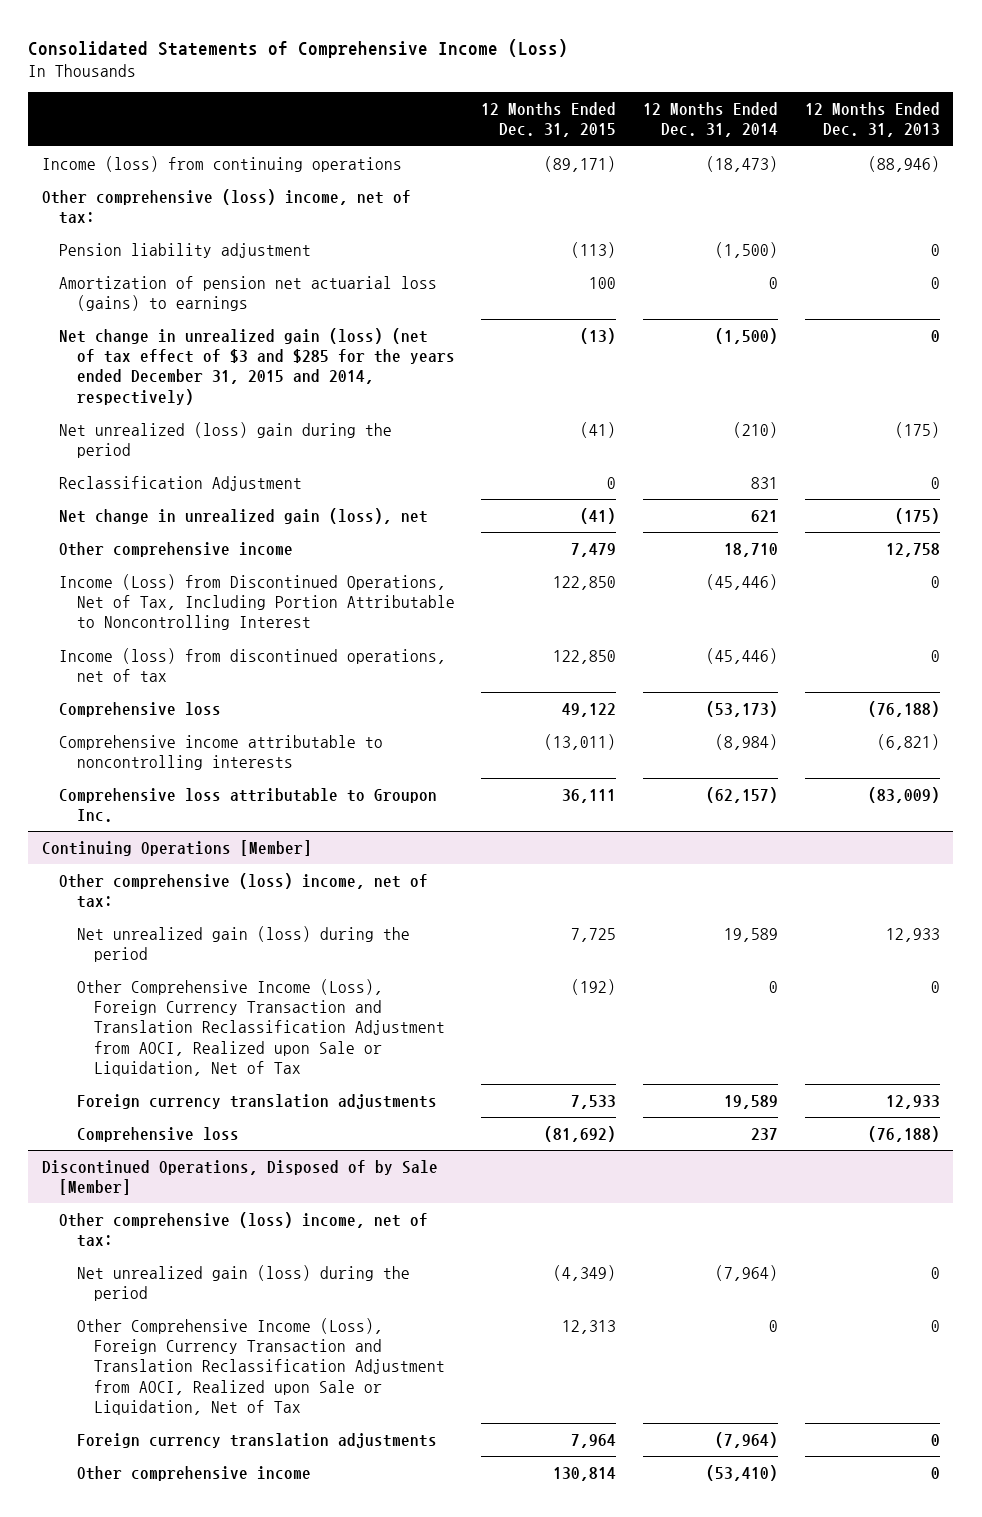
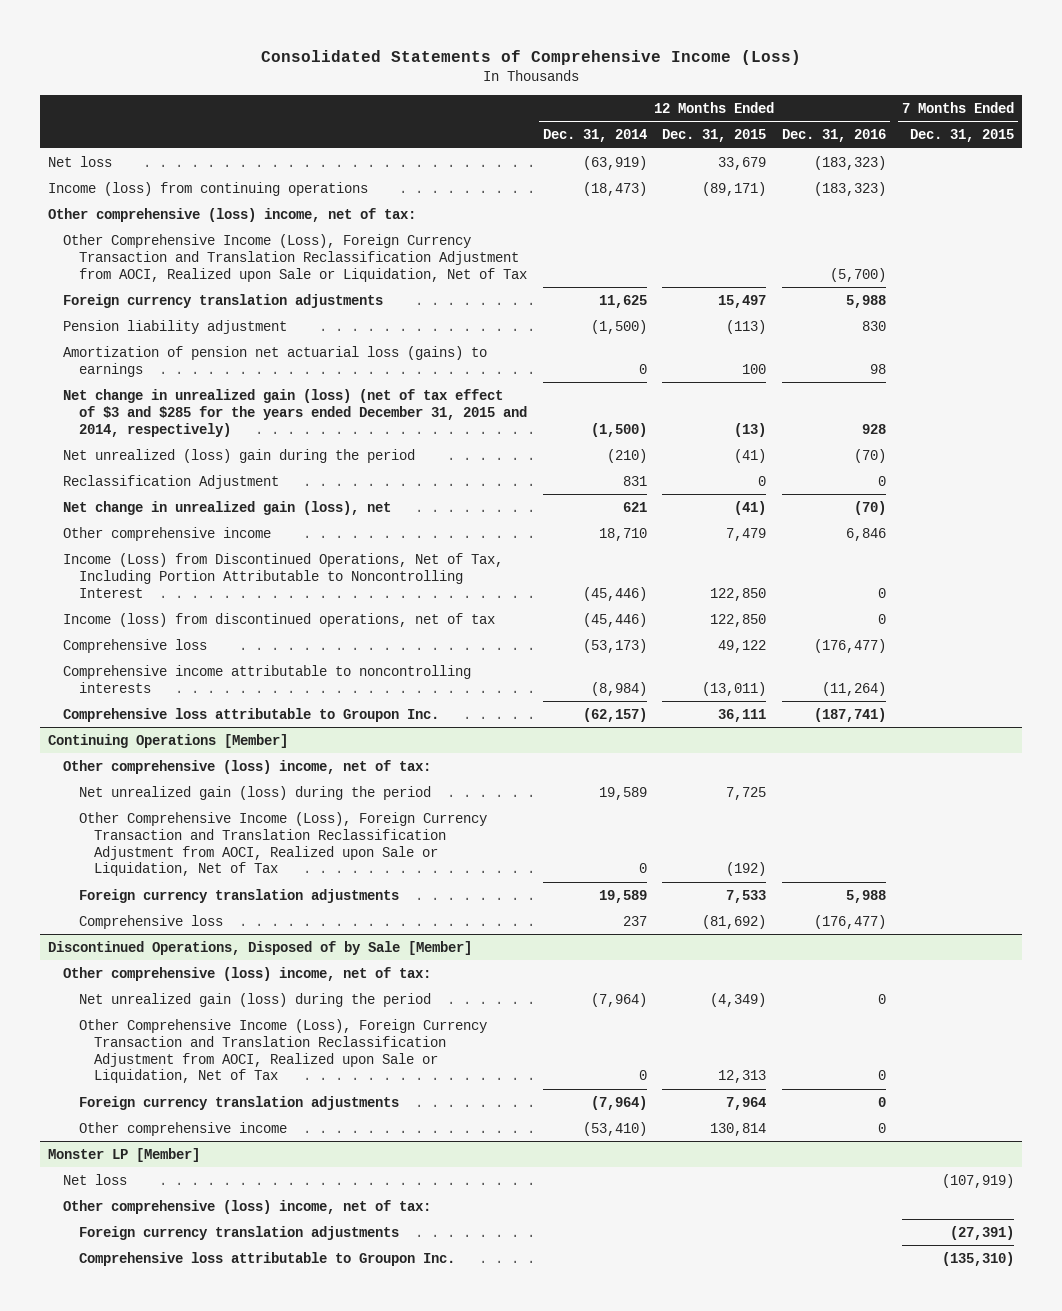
- | 12 Months Ended Dec. 31, 2015 | 12 Months Ended Dec. 31, 2014 | 12 Months Ended Dec. 31, 2013
+ | 12 Months Ended Dec. 31, 2014 | 12 Months Ended Dec. 31, 2015 | 12 Months Ended Dec. 31, 2016 | 7 Months Ended Dec. 31, 2015
+ Net loss | (63,919) | 33,679 | (183,323) |
+ Other Comprehensive Income (Loss), Foreign Currency Transaction and Translation Reclassification Adjustment from AOCI, Realized upon Sale or Liquidation, Net of Tax | | | (5,700) |
+ Foreign currency translation adjustments | 11,625 | 15,497 | 5,988 |
+ Monster LP [Member]
+ Net loss | | | | (107,919)
+ Other comprehensive (loss) income, net of tax:
+ Foreign currency translation adjustments | | | | (27,391)
+ Comprehensive loss attributable to Groupon Inc. | | | | (135,310)

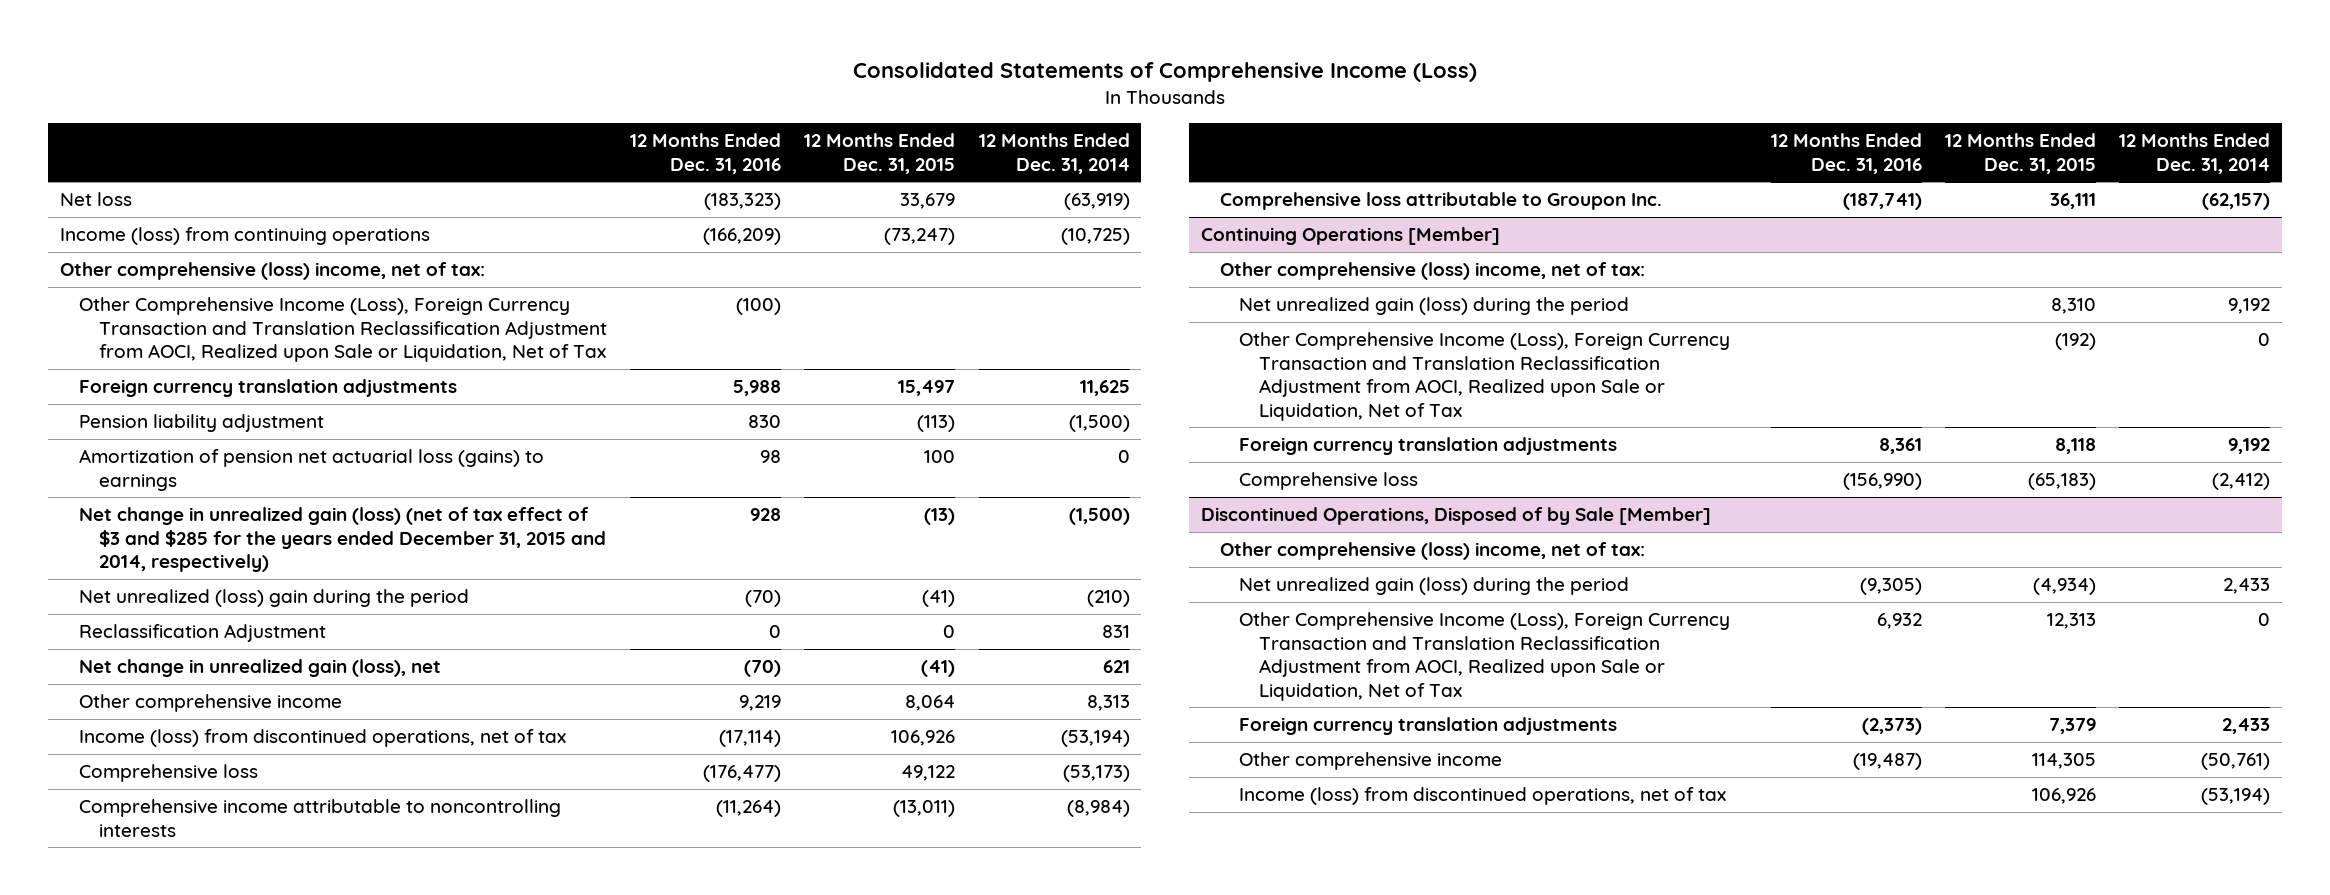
- | 12 Months Ended Dec. 31, 2014 | 12 Months Ended Dec. 31, 2015 | 12 Months Ended Dec. 31, 2016 | 7 Months Ended Dec. 31, 2015
+ | 12 Months Ended Dec. 31, 2016 | 12 Months Ended Dec. 31, 2015 | 12 Months Ended Dec. 31, 2014
- Income (loss) from continuing operations | (18,473) | (89,171) | (183,323) |
+ Income (loss) from continuing operations | (166,209) | (73,247) | (10,725)
- Other Comprehensive Income (Loss), Foreign Currency Transaction and Translation Reclassification Adjustment from AOCI, Realized upon Sale or Liquidation, Net of Tax | | | (5,700) |
+ Other Comprehensive Income (Loss), Foreign Currency Transaction and Translation Reclassification Adjustment from AOCI, Realized upon Sale or Liquidation, Net of Tax | (100) | |
- Other comprehensive income | 18,710 | 7,479 | 6,846 |
- Income (Loss) from Discontinued Operations, Net of Tax, Including Portion Attributable to Noncontrolling Interest | (45,446) | 122,850 | 0 |
- Income (loss) from discontinued operations, net of tax | (45,446) | 122,850 | 0 |
+ Other comprehensive income | 9,219 | 8,064 | 8,313
+ Income (loss) from discontinued operations, net of tax | (17,114) | 106,926 | (53,194)
@ Continuing Operations [Member]
- Net unrealized gain (loss) during the period | 19,589 | 7,725 | |
+ Net unrealized gain (loss) during the period | | 8,310 | 9,192
- Foreign currency translation adjustments | 19,589 | 7,533 | 5,988 |
- Comprehensive loss | 237 | (81,692) | (176,477) |
+ Foreign currency translation adjustments | 8,361 | 8,118 | 9,192
+ Comprehensive loss | (156,990) | (65,183) | (2,412)
@ Discontinued Operations, Disposed of by Sale [Member]
- Net unrealized gain (loss) during the period | (7,964) | (4,349) | 0 |
- Other Comprehensive Income (Loss), Foreign Currency Transaction and Translation Reclassification Adjustment from AOCI, Realized upon Sale or Liquidation, Net of Tax | 0 | 12,313 | 0 |
- Foreign currency translation adjustments | (7,964) | 7,964 | 0 |
- Other comprehensive income | (53,410) | 130,814 | 0 |
- Monster LP [Member]
- Net loss | | | | (107,919)
- Other comprehensive (loss) income, net of tax:
- Foreign currency translation adjustments | | | | (27,391)
- Comprehensive loss attributable to Groupon Inc. | | | | (135,310)
@ Discontinued Operations, Disposed of by Sale [Member]
+ Net unrealized gain (loss) during the period | (9,305) | (4,934) | 2,433
+ Other Comprehensive Income (Loss), Foreign Currency Transaction and Translation Reclassification Adjustment from AOCI, Realized upon Sale or Liquidation, Net of Tax | 6,932 | 12,313 | 0
+ Foreign currency translation adjustments | (2,373) | 7,379 | 2,433
+ Other comprehensive income | (19,487) | 114,305 | (50,761)
+ Income (loss) from discontinued operations, net of tax | | 106,926 | (53,194)

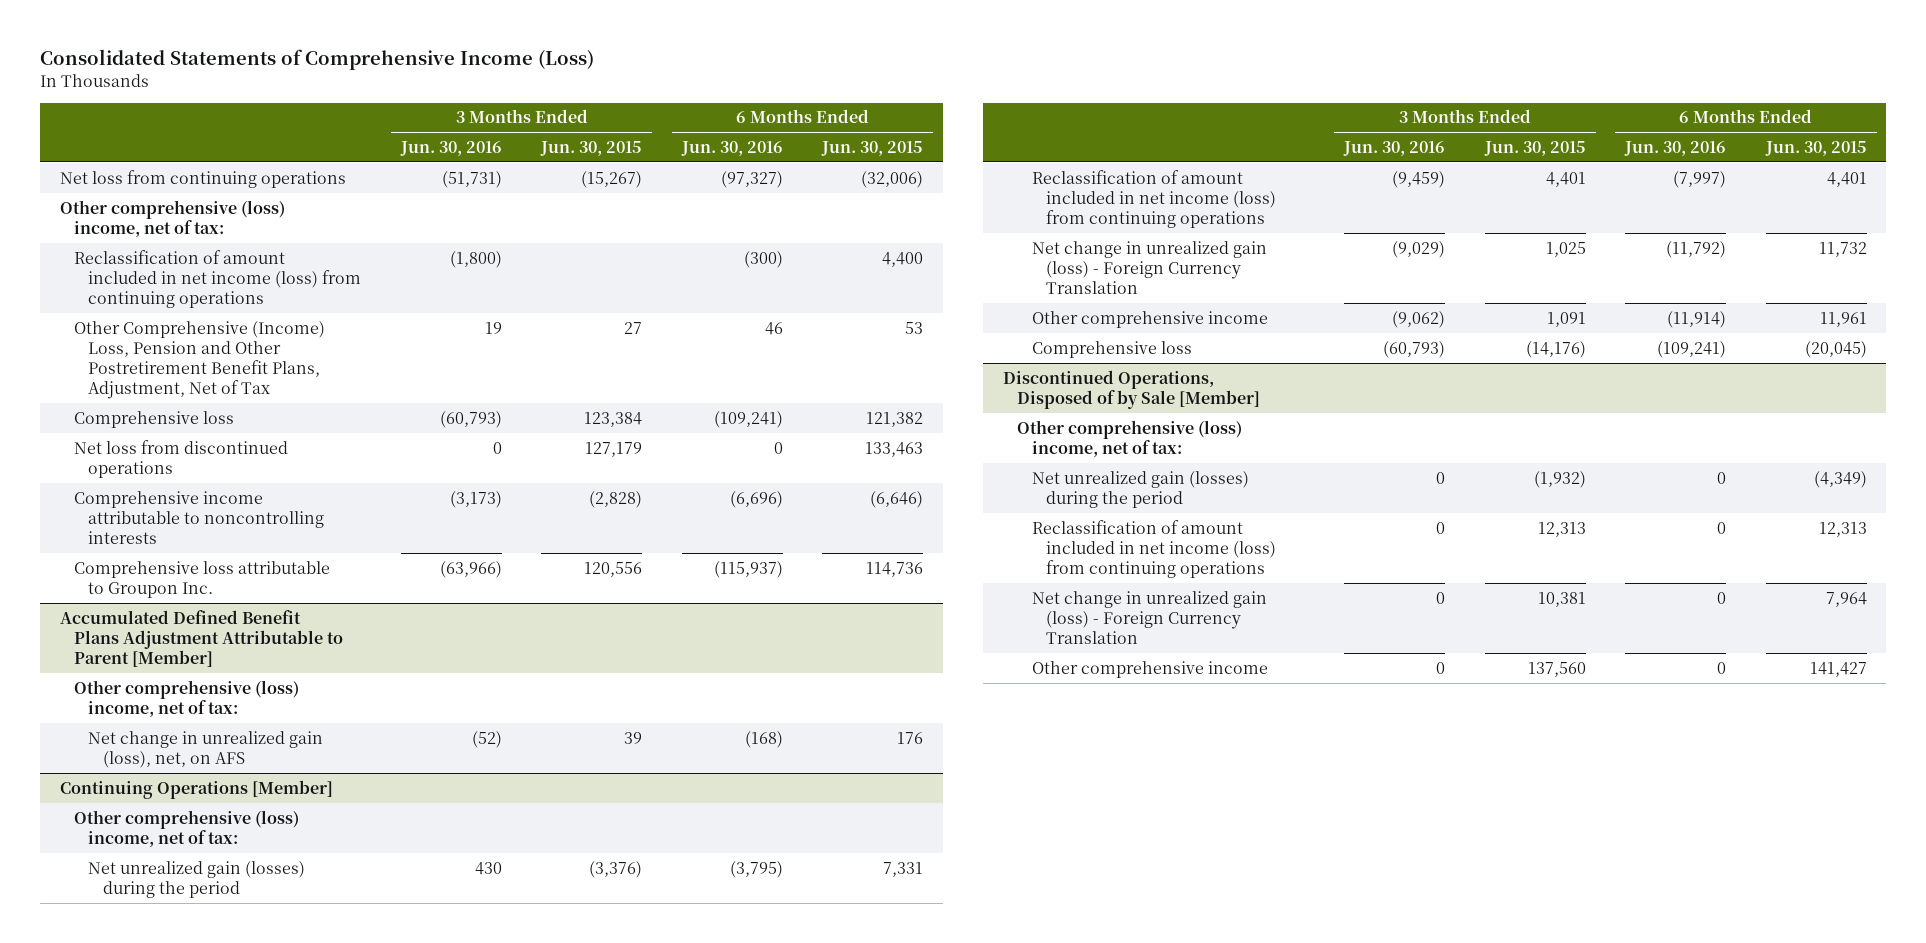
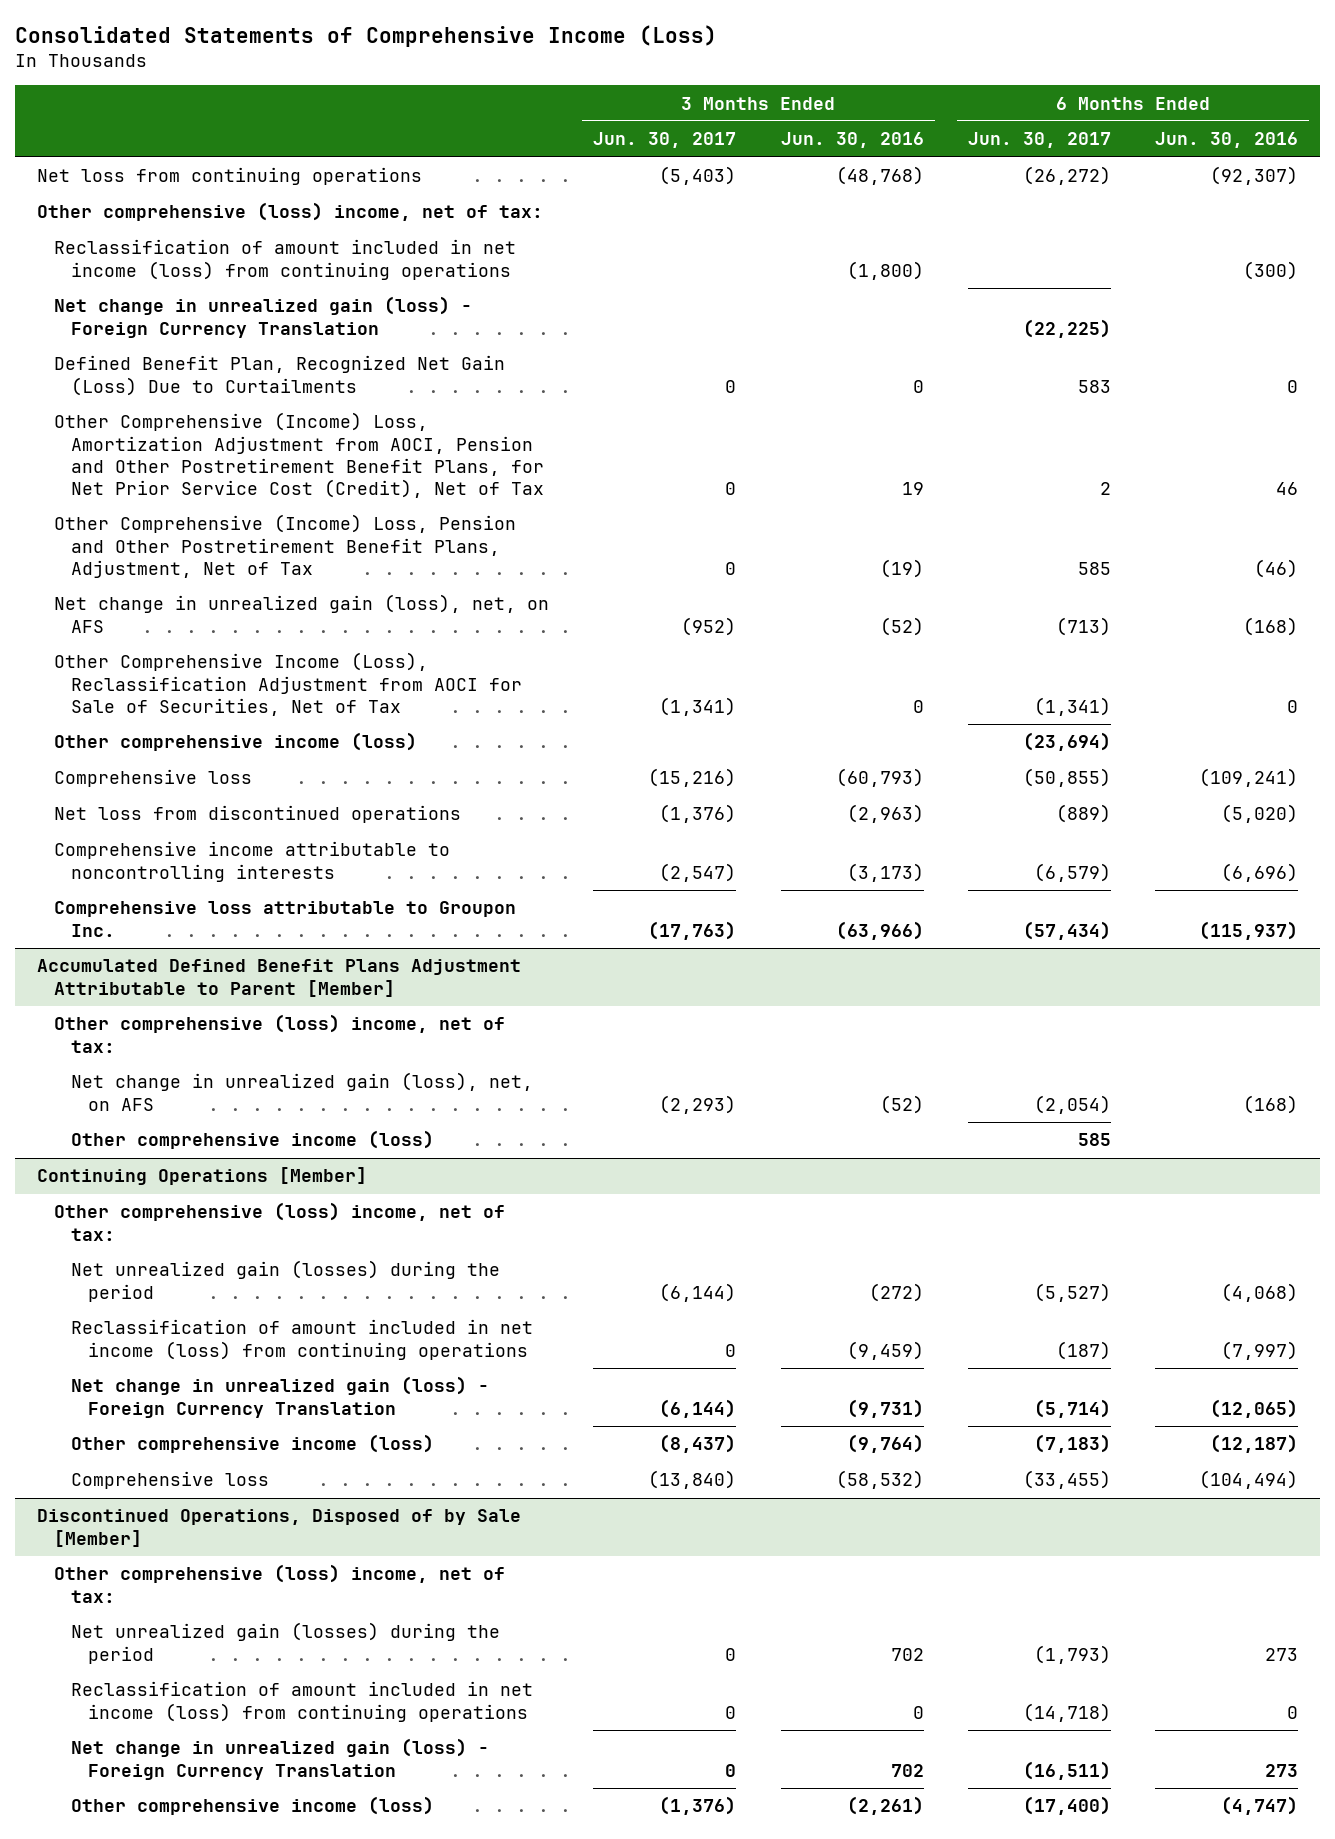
- | 3 Months Ended Jun. 30, 2016 | 3 Months Ended Jun. 30, 2015 | 6 Months Ended Jun. 30, 2016 | 6 Months Ended Jun. 30, 2015
+ | 3 Months Ended Jun. 30, 2017 | 3 Months Ended Jun. 30, 2016 | 6 Months Ended Jun. 30, 2017 | 6 Months Ended Jun. 30, 2016
- Net loss from continuing operations | (51,731) | (15,267) | (97,327) | (32,006)
+ Net loss from continuing operations | (5,403) | (48,768) | (26,272) | (92,307)
- Other Comprehensive (Income) Loss, Pension and Other Postretirement Benefit Plans, Adjustment, Net of Tax | 19 | 27 | 46 | 53
+ Net change in unrealized gain (loss) - Foreign Currency Translation | | | (22,225) |
+ Defined Benefit Plan, Recognized Net Gain (Loss) Due to Curtailments | 0 | 0 | 583 | 0
+ Other Comprehensive (Income) Loss, Amortization Adjustment from AOCI, Pension and Other Postretirement Benefit Plans, for Net Prior Service Cost (Credit), Net of Tax | 0 | 19 | 2 | 46
+ Other Comprehensive (Income) Loss, Pension and Other Postretirement Benefit Plans, Adjustment, Net of Tax | 0 | (19) | 585 | (46)
+ Net change in unrealized gain (loss), net, on AFS | (952) | (52) | (713) | (168)
+ Other Comprehensive Income (Loss), Reclassification Adjustment from AOCI for Sale of Securities, Net of Tax | (1,341) | 0 | (1,341) | 0
+ Other comprehensive income (loss) | | | (23,694) |
- Net loss from discontinued operations | 0 | 127,179 | 0 | 133,463
+ Net loss from discontinued operations | (1,376) | (2,963) | (889) | (5,020)
@ Accumulated Defined Benefit Plans Adjustment Attributable to Parent [Member]
+ Other comprehensive income (loss) | | | 585 |
@ Continuing Operations [Member]
- Net unrealized gain (losses) during the period | 430 | (3,376) | (3,795) | 7,331
+ Net unrealized gain (losses) during the period | (6,144) | (272) | (5,527) | (4,068)
- Net change in unrealized gain (loss) - Foreign Currency Translation | (9,029) | 1,025 | (11,792) | 11,732
- Other comprehensive income | (9,062) | 1,091 | (11,914) | 11,961
- Comprehensive loss | (60,793) | (14,176) | (109,241) | (20,045)
+ Net change in unrealized gain (loss) - Foreign Currency Translation | (6,144) | (9,731) | (5,714) | (12,065)
+ Other comprehensive income (loss) | (8,437) | (9,764) | (7,183) | (12,187)
+ Comprehensive loss | (13,840) | (58,532) | (33,455) | (104,494)
@ Discontinued Operations, Disposed of by Sale [Member]
- Net unrealized gain (losses) during the period | 0 | (1,932) | 0 | (4,349)
+ Net unrealized gain (losses) during the period | 0 | 702 | (1,793) | 273
- Net change in unrealized gain (loss) - Foreign Currency Translation | 0 | 10,381 | 0 | 7,964
- Other comprehensive income | 0 | 137,560 | 0 | 141,427
+ Net change in unrealized gain (loss) - Foreign Currency Translation | 0 | 702 | (16,511) | 273
+ Other comprehensive income (loss) | (1,376) | (2,261) | (17,400) | (4,747)

